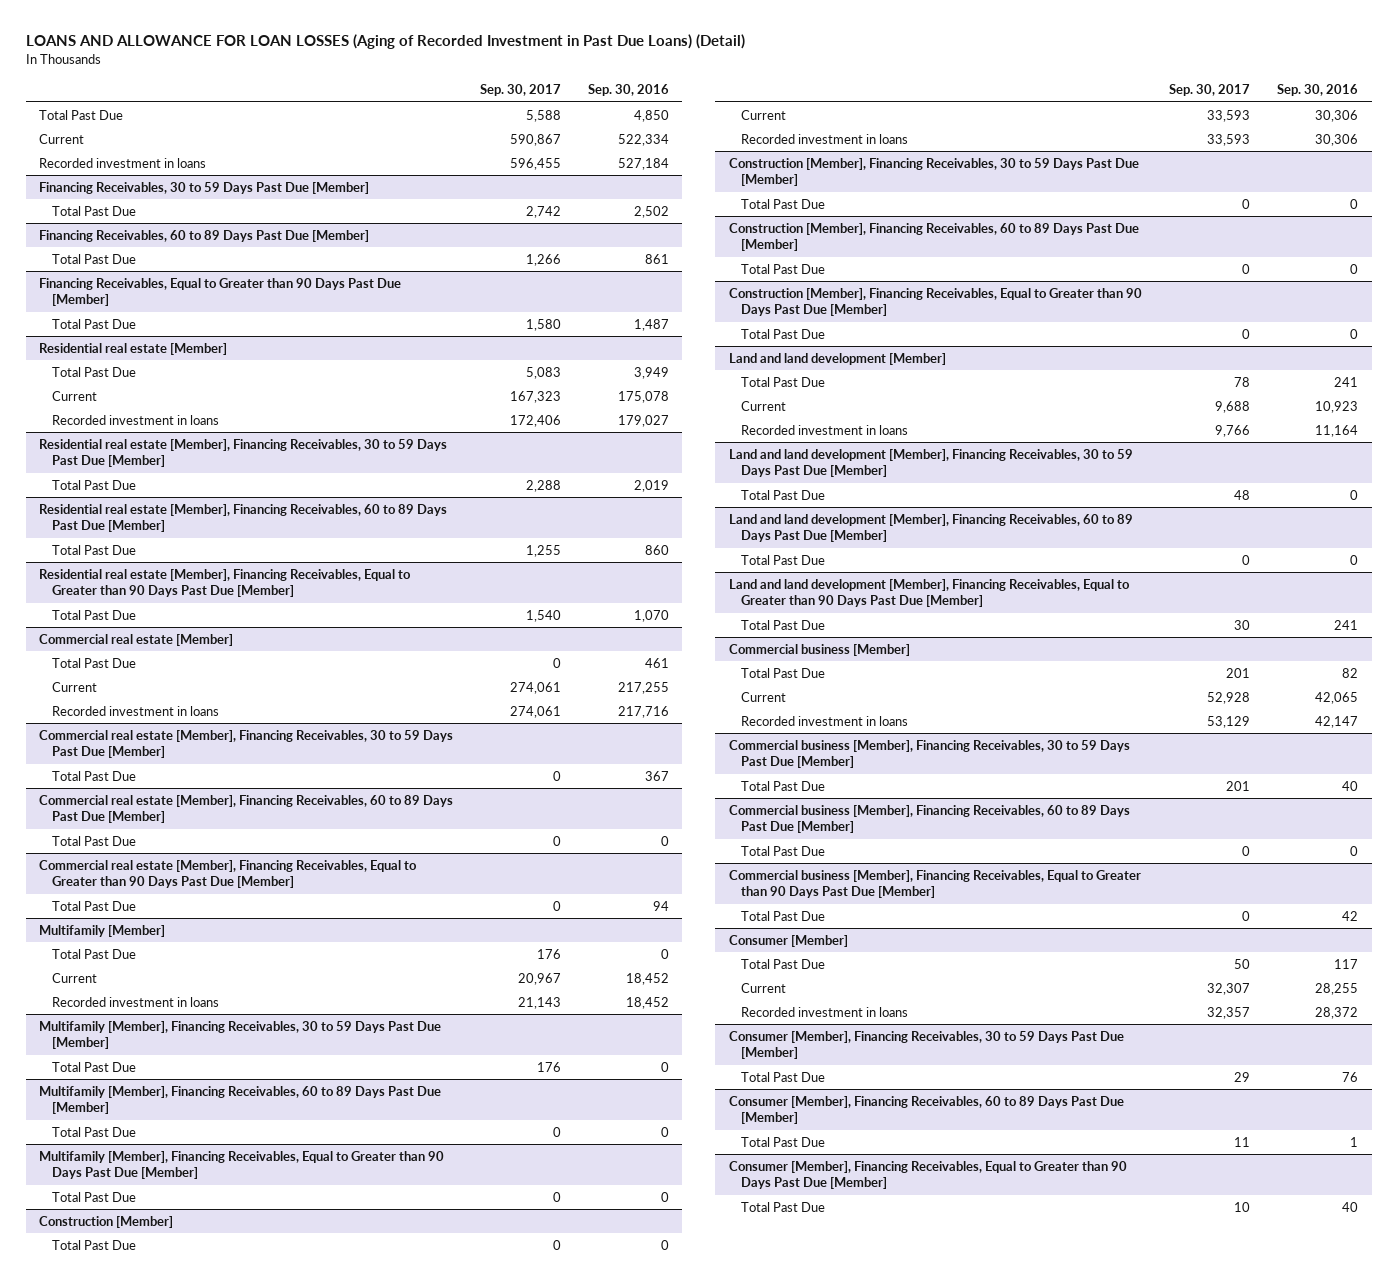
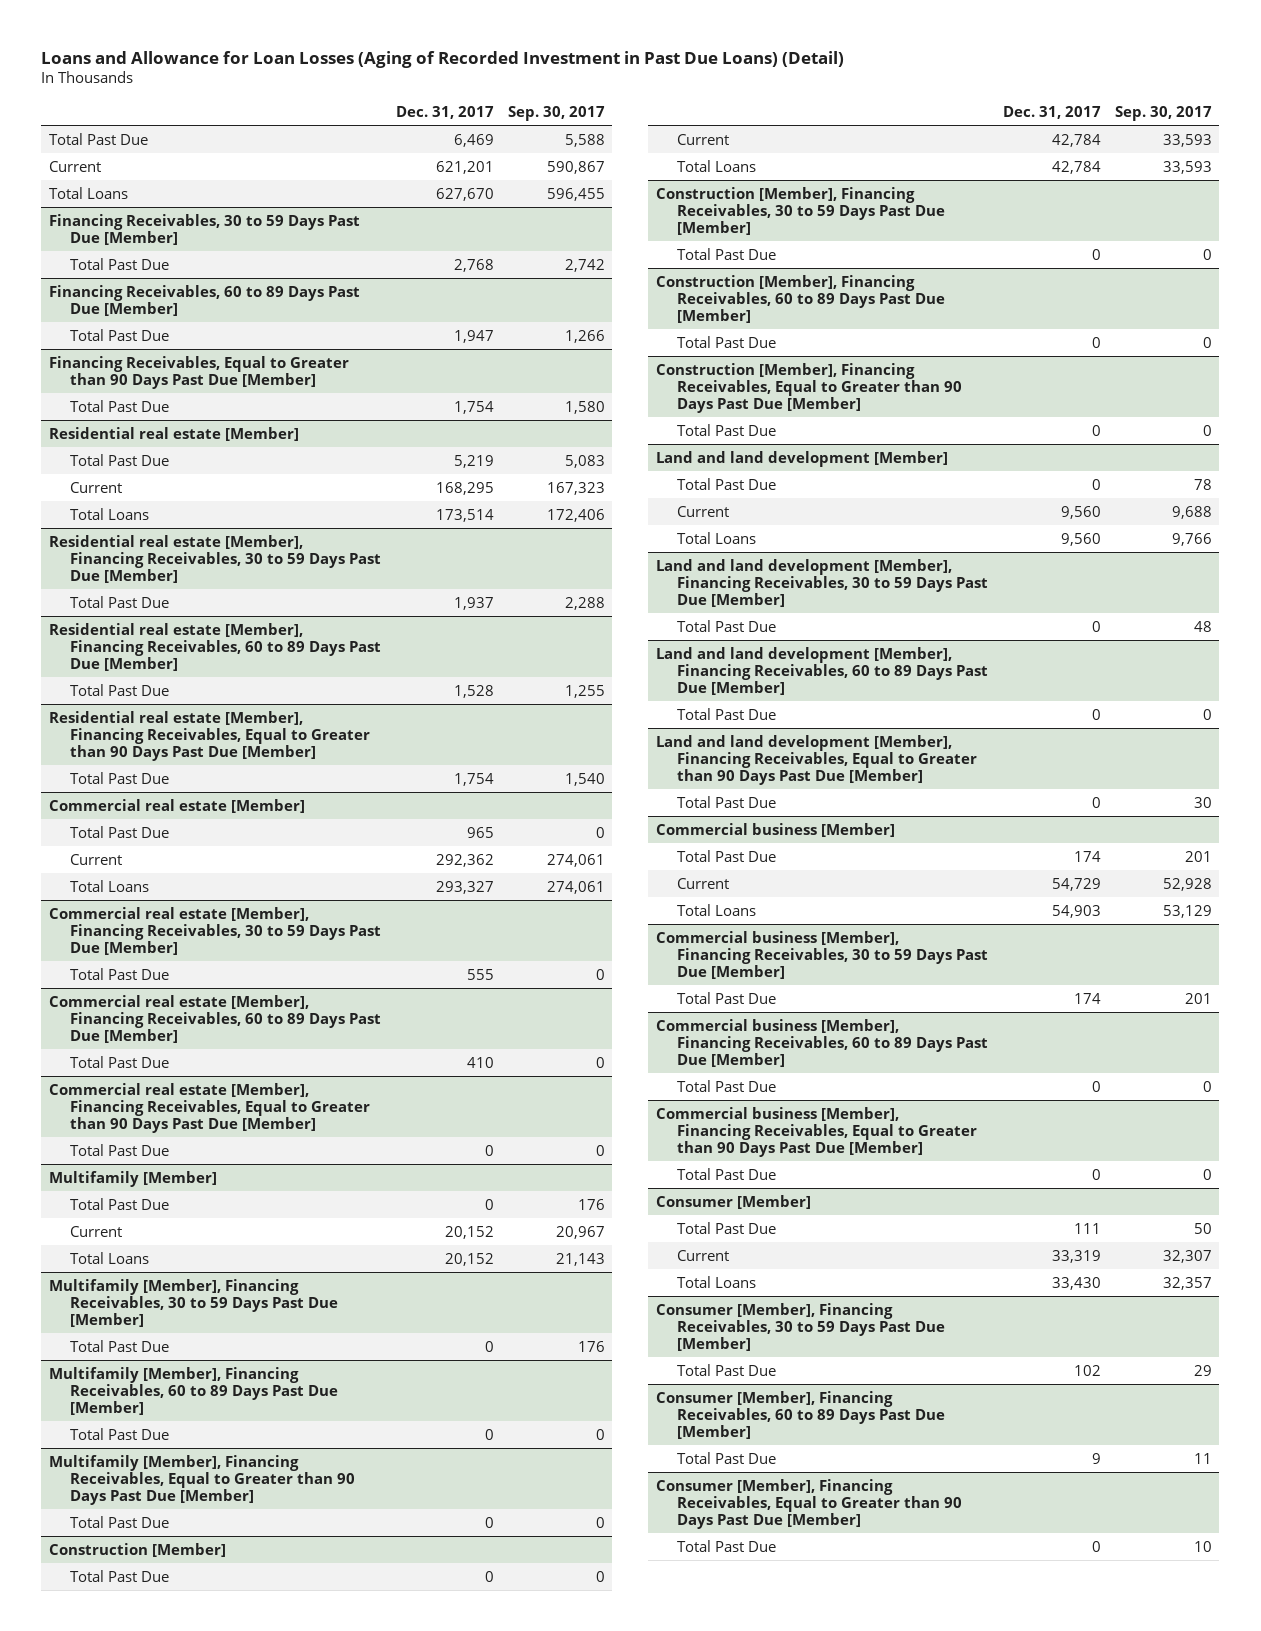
- LOANS AND ALLOWANCE FOR LOAN LOSSES (Aging of Recorded Investment in Past Due Loans) (Detail)
+ Loans and Allowance for Loan Losses (Aging of Recorded Investment in Past Due Loans) (Detail)
- | Sep. 30, 2017 | Sep. 30, 2016
+ | Dec. 31, 2017 | Sep. 30, 2017
- Recorded investment in loans | 596,455 | 527,184
+ Total Loans | 627,670 | 596,455
@ Residential real estate [Member]
- Recorded investment in loans | 172,406 | 179,027
+ Total Loans | 173,514 | 172,406
@ Commercial real estate [Member]
- Recorded investment in loans | 274,061 | 217,716
+ Total Loans | 293,327 | 274,061
@ Multifamily [Member]
- Recorded investment in loans | 21,143 | 18,452
+ Total Loans | 20,152 | 21,143
@ Construction [Member]
- Recorded investment in loans | 33,593 | 30,306
+ Total Loans | 42,784 | 33,593
@ Land and land development [Member]
- Recorded investment in loans | 9,766 | 11,164
+ Total Loans | 9,560 | 9,766
@ Commercial business [Member]
- Recorded investment in loans | 53,129 | 42,147
+ Total Loans | 54,903 | 53,129
@ Consumer [Member]
- Recorded investment in loans | 32,357 | 28,372
+ Total Loans | 33,430 | 32,357

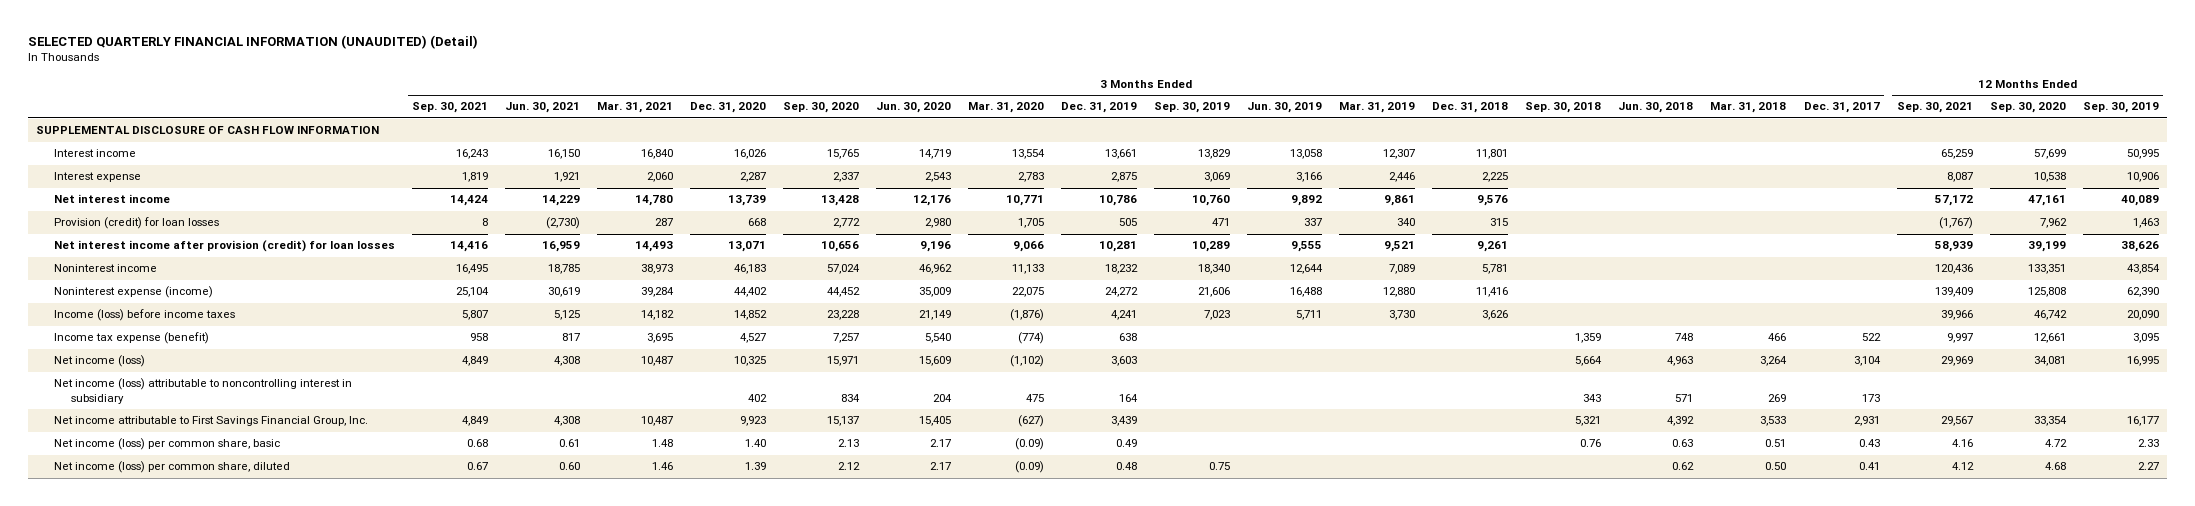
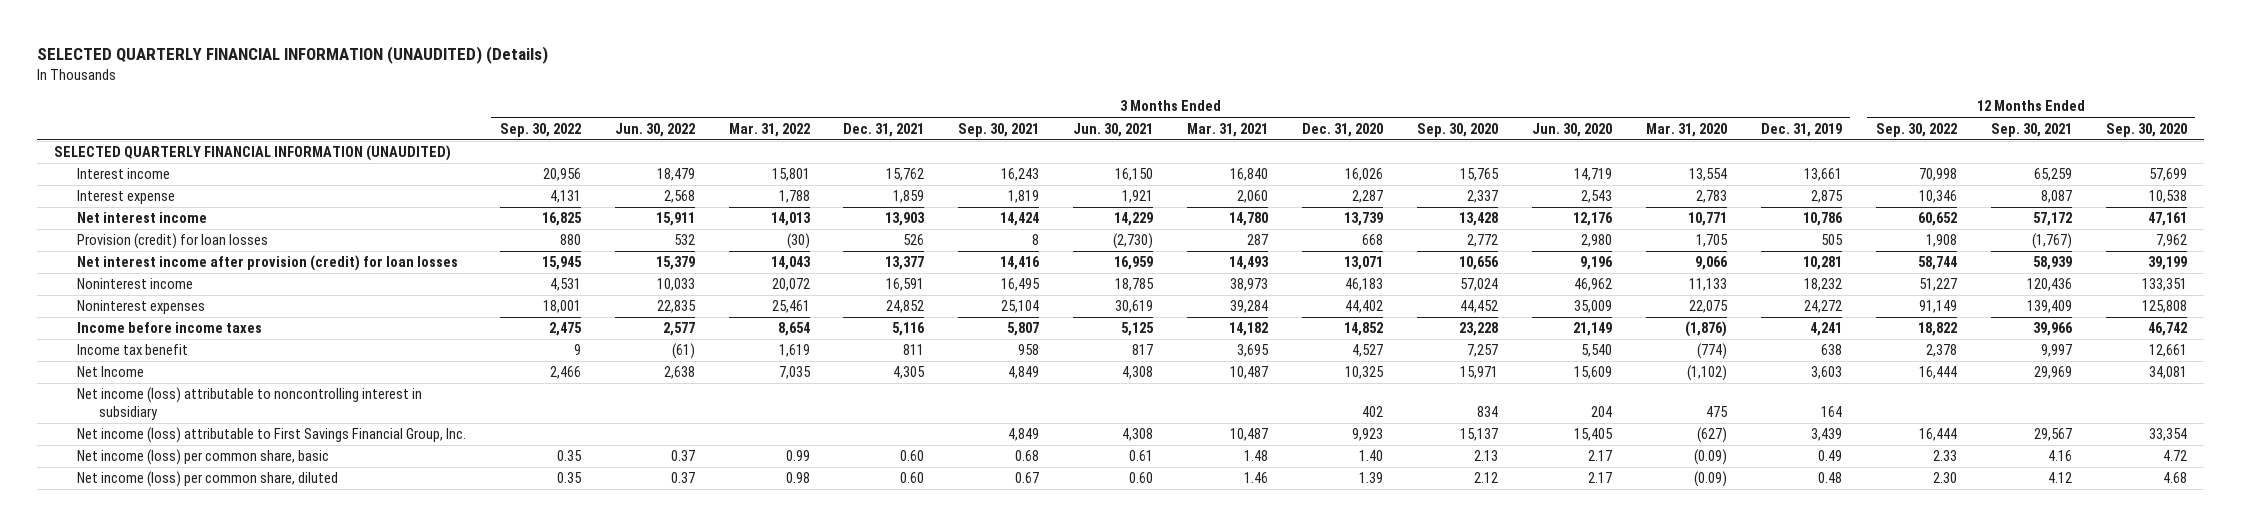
- SELECTED QUARTERLY FINANCIAL INFORMATION (UNAUDITED) (Detail)
+ SELECTED QUARTERLY FINANCIAL INFORMATION (UNAUDITED) (Details)
- | 3 Months Ended Sep. 30, 2021 | 3 Months Ended Jun. 30, 2021 | 3 Months Ended Mar. 31, 2021 | 3 Months Ended Dec. 31, 2020 | 3 Months Ended Sep. 30, 2020 | 3 Months Ended Jun. 30, 2020 | 3 Months Ended Mar. 31, 2020 | 3 Months Ended Dec. 31, 2019 | 3 Months Ended Sep. 30, 2019 | 3 Months Ended Jun. 30, 2019 | 3 Months Ended Mar. 31, 2019 | 3 Months Ended Dec. 31, 2018 | 3 Months Ended Sep. 30, 2018 | 3 Months Ended Jun. 30, 2018 | 3 Months Ended Mar. 31, 2018 | 3 Months Ended Dec. 31, 2017 | 12 Months Ended Sep. 30, 2021 | 12 Months Ended Sep. 30, 2020 | 12 Months Ended Sep. 30, 2019
+ | 3 Months Ended Sep. 30, 2022 | 3 Months Ended Jun. 30, 2022 | 3 Months Ended Mar. 31, 2022 | 3 Months Ended Dec. 31, 2021 | 3 Months Ended Sep. 30, 2021 | 3 Months Ended Jun. 30, 2021 | 3 Months Ended Mar. 31, 2021 | 3 Months Ended Dec. 31, 2020 | 3 Months Ended Sep. 30, 2020 | 3 Months Ended Jun. 30, 2020 | 3 Months Ended Mar. 31, 2020 | 3 Months Ended Dec. 31, 2019 | 12 Months Ended Sep. 30, 2022 | 12 Months Ended Sep. 30, 2021 | 12 Months Ended Sep. 30, 2020
- SUPPLEMENTAL DISCLOSURE OF CASH FLOW INFORMATION
+ SELECTED QUARTERLY FINANCIAL INFORMATION (UNAUDITED)
- Noninterest expense (income) | 25,104 | 30,619 | 39,284 | 44,402 | 44,452 | 35,009 | 22,075 | 24,272 | 21,606 | 16,488 | 12,880 | 11,416 | | | | | 139,409 | 125,808 | 62,390
- Income (loss) before income taxes | 5,807 | 5,125 | 14,182 | 14,852 | 23,228 | 21,149 | (1,876) | 4,241 | 7,023 | 5,711 | 3,730 | 3,626 | | | | | 39,966 | 46,742 | 20,090
- Income tax expense (benefit) | 958 | 817 | 3,695 | 4,527 | 7,257 | 5,540 | (774) | 638 | | | | | 1,359 | 748 | 466 | 522 | 9,997 | 12,661 | 3,095
- Net income (loss) | 4,849 | 4,308 | 10,487 | 10,325 | 15,971 | 15,609 | (1,102) | 3,603 | | | | | 5,664 | 4,963 | 3,264 | 3,104 | 29,969 | 34,081 | 16,995
+ Noninterest expenses | 18,001 | 22,835 | 25,461 | 24,852 | 25,104 | 30,619 | 39,284 | 44,402 | 44,452 | 35,009 | 22,075 | 24,272 | 91,149 | 139,409 | 125,808
+ Income before income taxes | 2,475 | 2,577 | 8,654 | 5,116 | 5,807 | 5,125 | 14,182 | 14,852 | 23,228 | 21,149 | (1,876) | 4,241 | 18,822 | 39,966 | 46,742
+ Income tax benefit | 9 | (61) | 1,619 | 811 | 958 | 817 | 3,695 | 4,527 | 7,257 | 5,540 | (774) | 638 | 2,378 | 9,997 | 12,661
+ Net Income | 2,466 | 2,638 | 7,035 | 4,305 | 4,849 | 4,308 | 10,487 | 10,325 | 15,971 | 15,609 | (1,102) | 3,603 | 16,444 | 29,969 | 34,081
- Net income attributable to First Savings Financial Group, Inc. | 4,849 | 4,308 | 10,487 | 9,923 | 15,137 | 15,405 | (627) | 3,439 | | | | | 5,321 | 4,392 | 3,533 | 2,931 | 29,567 | 33,354 | 16,177
+ Net income (loss) attributable to First Savings Financial Group, Inc. | | | | | 4,849 | 4,308 | 10,487 | 9,923 | 15,137 | 15,405 | (627) | 3,439 | 16,444 | 29,567 | 33,354

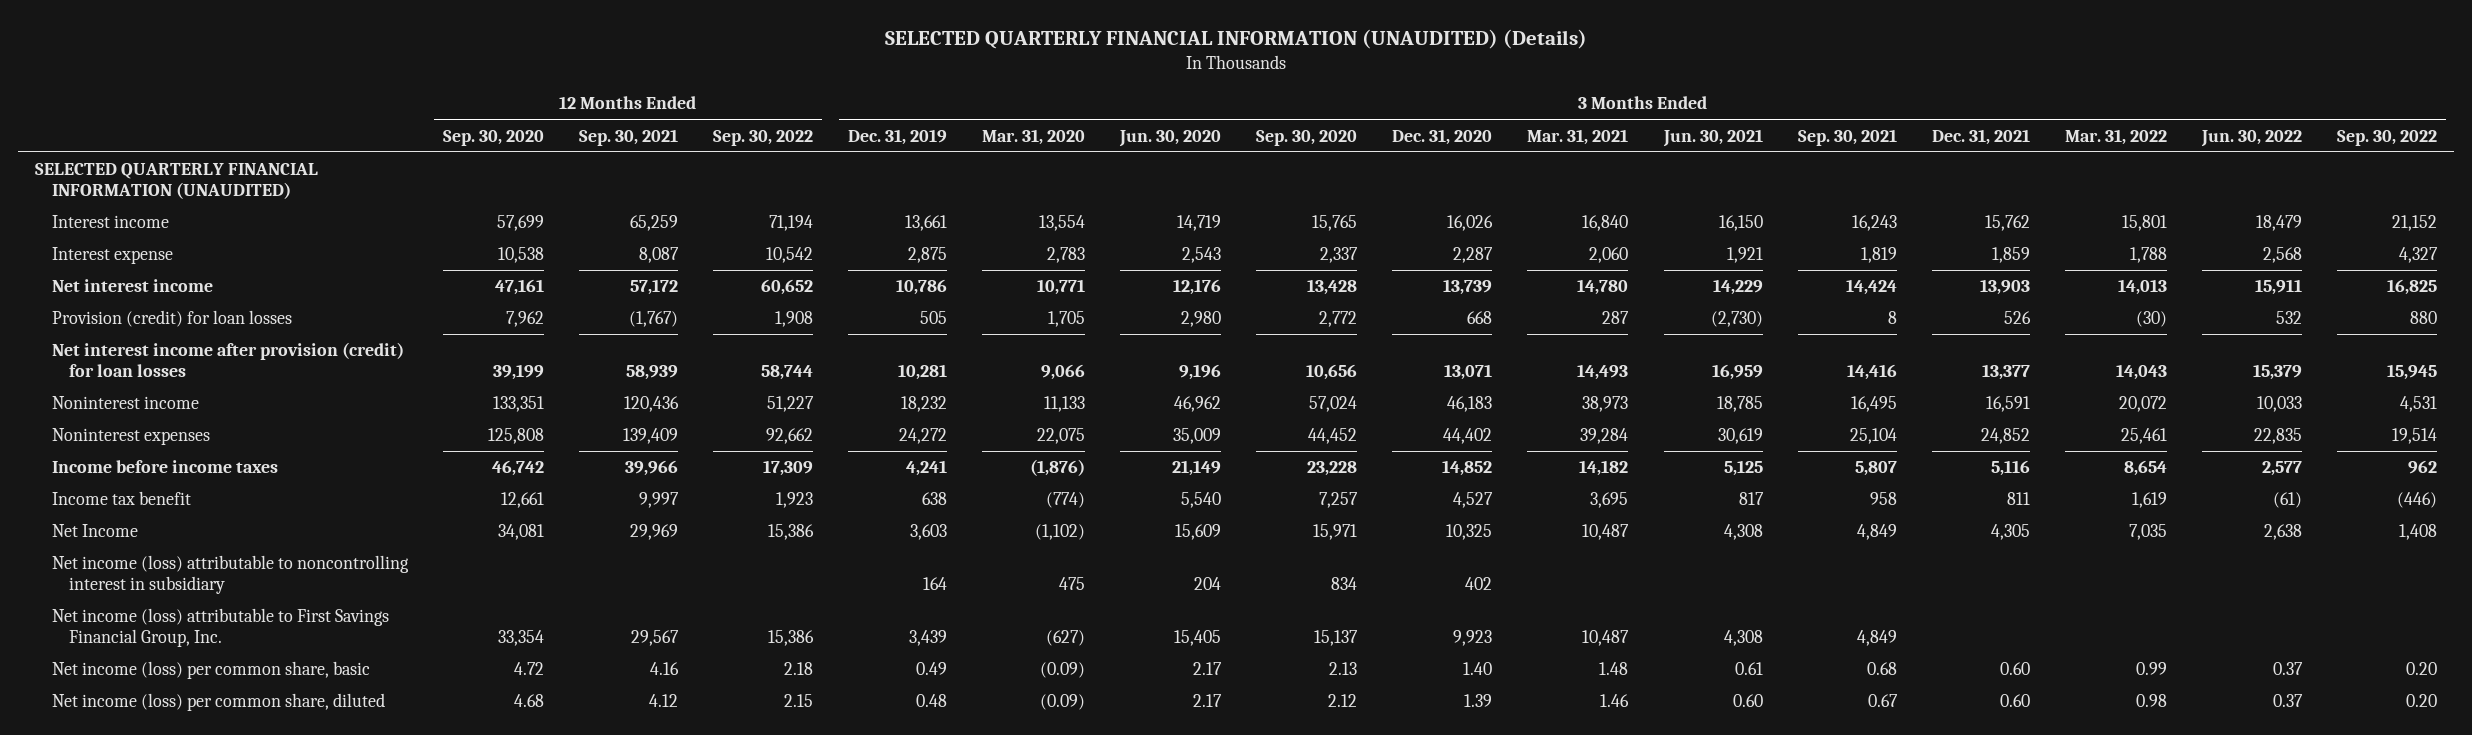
- | 3 Months Ended Sep. 30, 2022 | 3 Months Ended Jun. 30, 2022 | 3 Months Ended Mar. 31, 2022 | 3 Months Ended Dec. 31, 2021 | 3 Months Ended Sep. 30, 2021 | 3 Months Ended Jun. 30, 2021 | 3 Months Ended Mar. 31, 2021 | 3 Months Ended Dec. 31, 2020 | 3 Months Ended Sep. 30, 2020 | 3 Months Ended Jun. 30, 2020 | 3 Months Ended Mar. 31, 2020 | 3 Months Ended Dec. 31, 2019 | 12 Months Ended Sep. 30, 2022 | 12 Months Ended Sep. 30, 2021 | 12 Months Ended Sep. 30, 2020
+ | 12 Months Ended Sep. 30, 2020 | 12 Months Ended Sep. 30, 2021 | 12 Months Ended Sep. 30, 2022 | 3 Months Ended Dec. 31, 2019 | 3 Months Ended Mar. 31, 2020 | 3 Months Ended Jun. 30, 2020 | 3 Months Ended Sep. 30, 2020 | 3 Months Ended Dec. 31, 2020 | 3 Months Ended Mar. 31, 2021 | 3 Months Ended Jun. 30, 2021 | 3 Months Ended Sep. 30, 2021 | 3 Months Ended Dec. 31, 2021 | 3 Months Ended Mar. 31, 2022 | 3 Months Ended Jun. 30, 2022 | 3 Months Ended Sep. 30, 2022
- Interest income | 20,956 | 18,479 | 15,801 | 15,762 | 16,243 | 16,150 | 16,840 | 16,026 | 15,765 | 14,719 | 13,554 | 13,661 | 70,998 | 65,259 | 57,699
- Interest expense | 4,131 | 2,568 | 1,788 | 1,859 | 1,819 | 1,921 | 2,060 | 2,287 | 2,337 | 2,543 | 2,783 | 2,875 | 10,346 | 8,087 | 10,538
+ Interest income | 57,699 | 65,259 | 71,194 | 13,661 | 13,554 | 14,719 | 15,765 | 16,026 | 16,840 | 16,150 | 16,243 | 15,762 | 15,801 | 18,479 | 21,152
+ Interest expense | 10,538 | 8,087 | 10,542 | 2,875 | 2,783 | 2,543 | 2,337 | 2,287 | 2,060 | 1,921 | 1,819 | 1,859 | 1,788 | 2,568 | 4,327
- Noninterest expenses | 18,001 | 22,835 | 25,461 | 24,852 | 25,104 | 30,619 | 39,284 | 44,402 | 44,452 | 35,009 | 22,075 | 24,272 | 91,149 | 139,409 | 125,808
- Income before income taxes | 2,475 | 2,577 | 8,654 | 5,116 | 5,807 | 5,125 | 14,182 | 14,852 | 23,228 | 21,149 | (1,876) | 4,241 | 18,822 | 39,966 | 46,742
- Income tax benefit | 9 | (61) | 1,619 | 811 | 958 | 817 | 3,695 | 4,527 | 7,257 | 5,540 | (774) | 638 | 2,378 | 9,997 | 12,661
- Net Income | 2,466 | 2,638 | 7,035 | 4,305 | 4,849 | 4,308 | 10,487 | 10,325 | 15,971 | 15,609 | (1,102) | 3,603 | 16,444 | 29,969 | 34,081
+ Noninterest expenses | 125,808 | 139,409 | 92,662 | 24,272 | 22,075 | 35,009 | 44,452 | 44,402 | 39,284 | 30,619 | 25,104 | 24,852 | 25,461 | 22,835 | 19,514
+ Income before income taxes | 46,742 | 39,966 | 17,309 | 4,241 | (1,876) | 21,149 | 23,228 | 14,852 | 14,182 | 5,125 | 5,807 | 5,116 | 8,654 | 2,577 | 962
+ Income tax benefit | 12,661 | 9,997 | 1,923 | 638 | (774) | 5,540 | 7,257 | 4,527 | 3,695 | 817 | 958 | 811 | 1,619 | (61) | (446)
+ Net Income | 34,081 | 29,969 | 15,386 | 3,603 | (1,102) | 15,609 | 15,971 | 10,325 | 10,487 | 4,308 | 4,849 | 4,305 | 7,035 | 2,638 | 1,408
- Net income (loss) attributable to First Savings Financial Group, Inc. | | | | | 4,849 | 4,308 | 10,487 | 9,923 | 15,137 | 15,405 | (627) | 3,439 | 16,444 | 29,567 | 33,354
- Net income (loss) per common share, basic | 0.35 | 0.37 | 0.99 | 0.60 | 0.68 | 0.61 | 1.48 | 1.40 | 2.13 | 2.17 | (0.09) | 0.49 | 2.33 | 4.16 | 4.72
- Net income (loss) per common share, diluted | 0.35 | 0.37 | 0.98 | 0.60 | 0.67 | 0.60 | 1.46 | 1.39 | 2.12 | 2.17 | (0.09) | 0.48 | 2.30 | 4.12 | 4.68
+ Net income (loss) attributable to First Savings Financial Group, Inc. | 33,354 | 29,567 | 15,386 | 3,439 | (627) | 15,405 | 15,137 | 9,923 | 10,487 | 4,308 | 4,849 | | | |
+ Net income (loss) per common share, basic | 4.72 | 4.16 | 2.18 | 0.49 | (0.09) | 2.17 | 2.13 | 1.40 | 1.48 | 0.61 | 0.68 | 0.60 | 0.99 | 0.37 | 0.20
+ Net income (loss) per common share, diluted | 4.68 | 4.12 | 2.15 | 0.48 | (0.09) | 2.17 | 2.12 | 1.39 | 1.46 | 0.60 | 0.67 | 0.60 | 0.98 | 0.37 | 0.20

